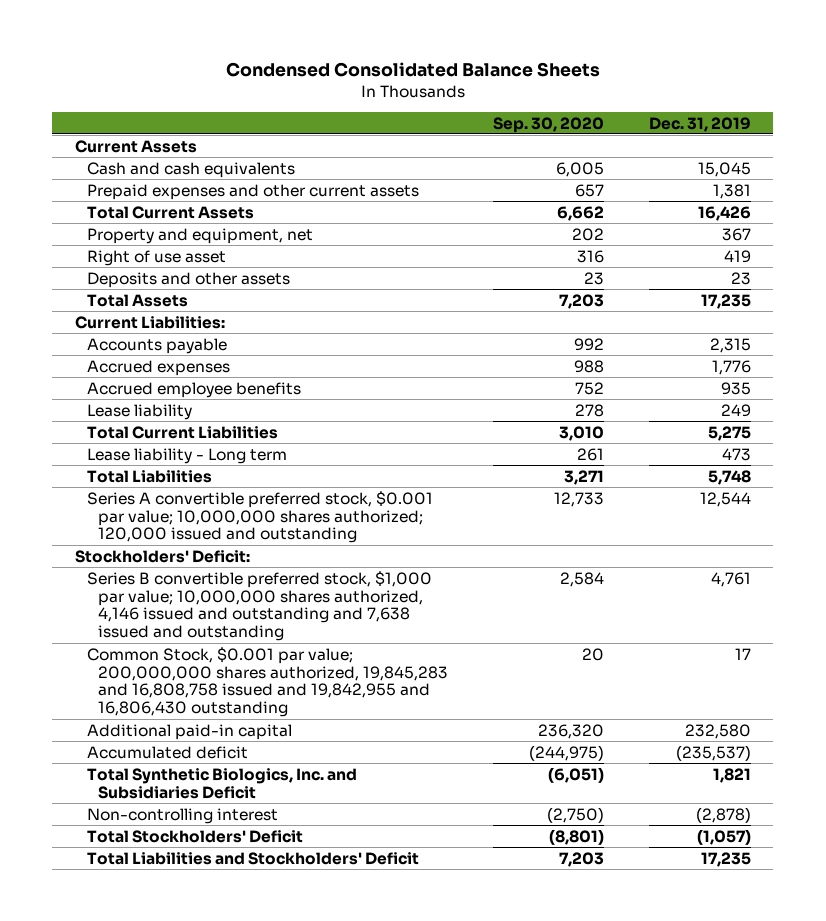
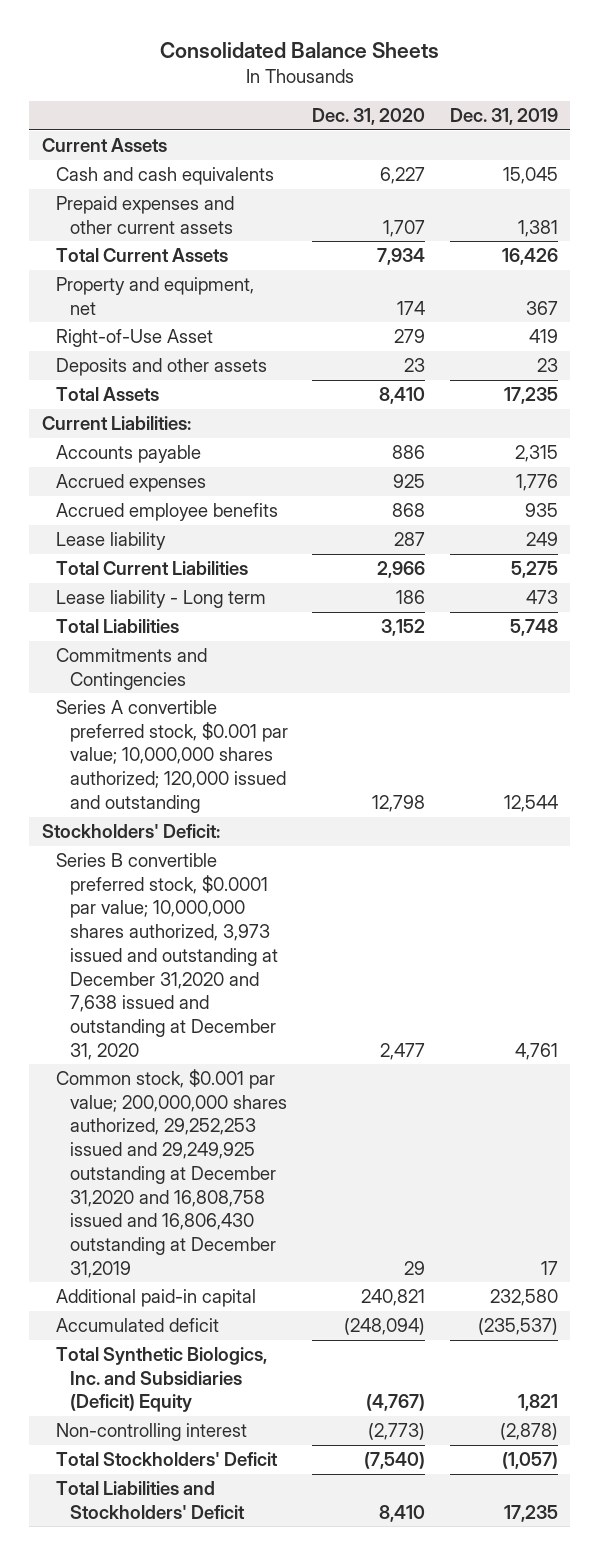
- Condensed Consolidated Balance Sheets
+ Consolidated Balance Sheets
- | Sep. 30, 2020 | Dec. 31, 2019
+ | Dec. 31, 2020 | Dec. 31, 2019
- Right of use asset | 316 | 419
+ Right-of-Use Asset | 279 | 419
+ Commitments and Contingencies
- Series B convertible preferred stock, $1,000 par value; 10,000,000 shares authorized, 4,146 issued and outstanding and 7,638 issued and outstanding | 2,584 | 4,761
- Common Stock, $0.001 par value; 200,000,000 shares authorized, 19,845,283 and 16,808,758 issued and 19,842,955 and 16,806,430 outstanding | 20 | 17
+ Series B convertible preferred stock, $0.0001 par value; 10,000,000 shares authorized, 3,973 issued and outstanding at December 31,2020 and 7,638 issued and outstanding at December 31, 2020 | 2,477 | 4,761
+ Common stock, $0.001 par value; 200,000,000 shares authorized, 29,252,253 issued and 29,249,925 outstanding at December 31,2020 and 16,808,758 issued and 16,806,430 outstanding at December 31,2019 | 29 | 17
- Total Synthetic Biologics, Inc. and Subsidiaries Deficit | (6,051) | 1,821
+ Total Synthetic Biologics, Inc. and Subsidiaries (Deficit) Equity | (4,767) | 1,821

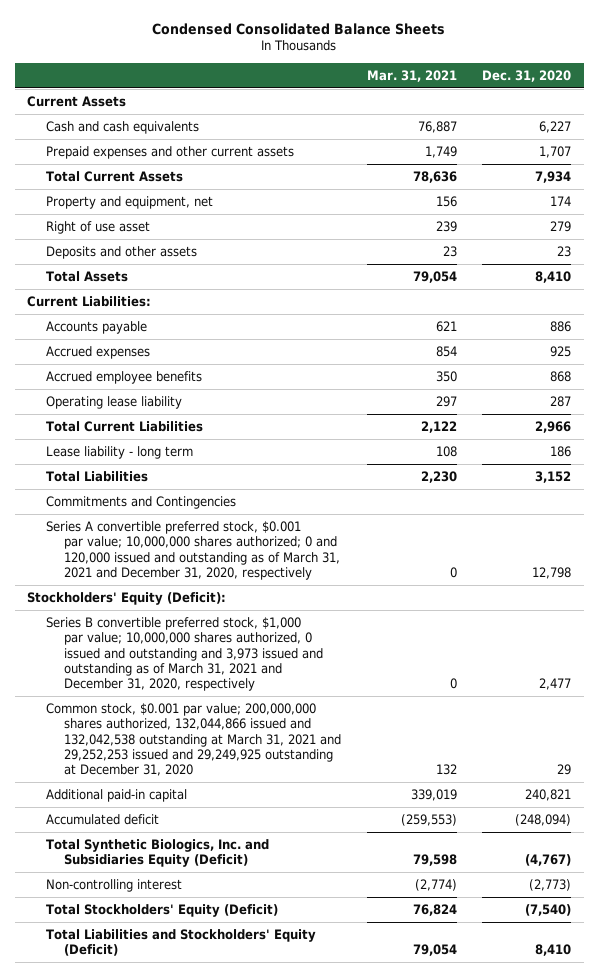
- Consolidated Balance Sheets
+ Condensed Consolidated Balance Sheets
- | Dec. 31, 2020 | Dec. 31, 2019
+ | Mar. 31, 2021 | Dec. 31, 2020
- Right-of-Use Asset | 279 | 419
+ Right of use asset | 239 | 279
- Lease liability | 287 | 249
+ Operating lease liability | 297 | 287
- Lease liability - Long term | 186 | 473
+ Lease liability - long term | 108 | 186
- Series A convertible preferred stock, $0.001 par value; 10,000,000 shares authorized; 120,000 issued and outstanding | 12,798 | 12,544
- Stockholders' Deficit:
- Series B convertible preferred stock, $0.0001 par value; 10,000,000 shares authorized, 3,973 issued and outstanding at December 31,2020 and 7,638 issued and outstanding at December 31, 2020 | 2,477 | 4,761
- Common stock, $0.001 par value; 200,000,000 shares authorized, 29,252,253 issued and 29,249,925 outstanding at December 31,2020 and 16,808,758 issued and 16,806,430 outstanding at December 31,2019 | 29 | 17
+ Series A convertible preferred stock, $0.001 par value; 10,000,000 shares authorized; 0 and 120,000 issued and outstanding as of March 31, 2021 and December 31, 2020, respectively | 0 | 12,798
+ Stockholders' Equity (Deficit):
+ Series B convertible preferred stock, $1,000 par value; 10,000,000 shares authorized, 0 issued and outstanding and 3,973 issued and outstanding as of March 31, 2021 and December 31, 2020, respectively | 0 | 2,477
+ Common stock, $0.001 par value; 200,000,000 shares authorized, 132,044,866 issued and 132,042,538 outstanding at March 31, 2021 and 29,252,253 issued and 29,249,925 outstanding at December 31, 2020 | 132 | 29
- Total Synthetic Biologics, Inc. and Subsidiaries (Deficit) Equity | (4,767) | 1,821
+ Total Synthetic Biologics, Inc. and Subsidiaries Equity (Deficit) | 79,598 | (4,767)
- Total Stockholders' Deficit | (7,540) | (1,057)
- Total Liabilities and Stockholders' Deficit | 8,410 | 17,235
+ Total Stockholders' Equity (Deficit) | 76,824 | (7,540)
+ Total Liabilities and Stockholders' Equity (Deficit) | 79,054 | 8,410

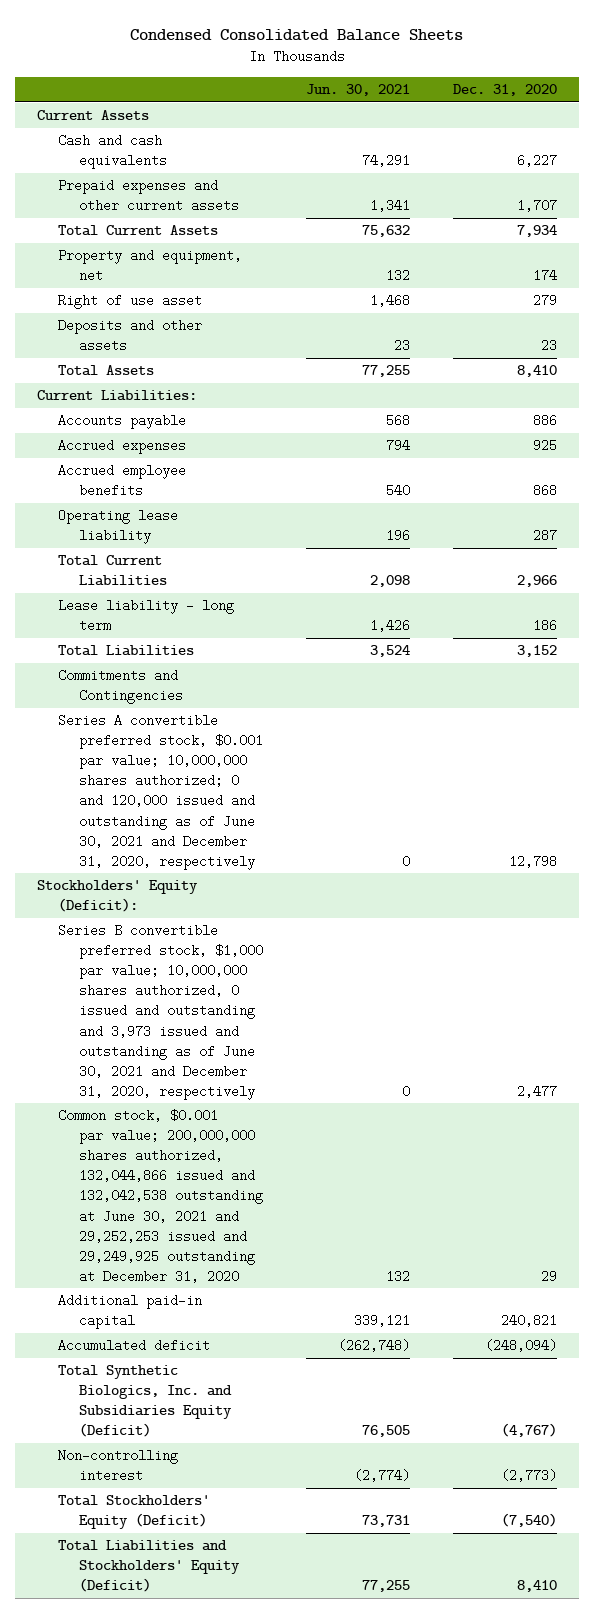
- | Mar. 31, 2021 | Dec. 31, 2020
+ | Jun. 30, 2021 | Dec. 31, 2020
- Series A convertible preferred stock, $0.001 par value; 10,000,000 shares authorized; 0 and 120,000 issued and outstanding as of March 31, 2021 and December 31, 2020, respectively | 0 | 12,798
+ Series A convertible preferred stock, $0.001 par value; 10,000,000 shares authorized; 0 and 120,000 issued and outstanding as of June 30, 2021 and December 31, 2020, respectively | 0 | 12,798
- Series B convertible preferred stock, $1,000 par value; 10,000,000 shares authorized, 0 issued and outstanding and 3,973 issued and outstanding as of March 31, 2021 and December 31, 2020, respectively | 0 | 2,477
- Common stock, $0.001 par value; 200,000,000 shares authorized, 132,044,866 issued and 132,042,538 outstanding at March 31, 2021 and 29,252,253 issued and 29,249,925 outstanding at December 31, 2020 | 132 | 29
+ Series B convertible preferred stock, $1,000 par value; 10,000,000 shares authorized, 0 issued and outstanding and 3,973 issued and outstanding as of June 30, 2021 and December 31, 2020, respectively | 0 | 2,477
+ Common stock, $0.001 par value; 200,000,000 shares authorized, 132,044,866 issued and 132,042,538 outstanding at June 30, 2021 and 29,252,253 issued and 29,249,925 outstanding at December 31, 2020 | 132 | 29

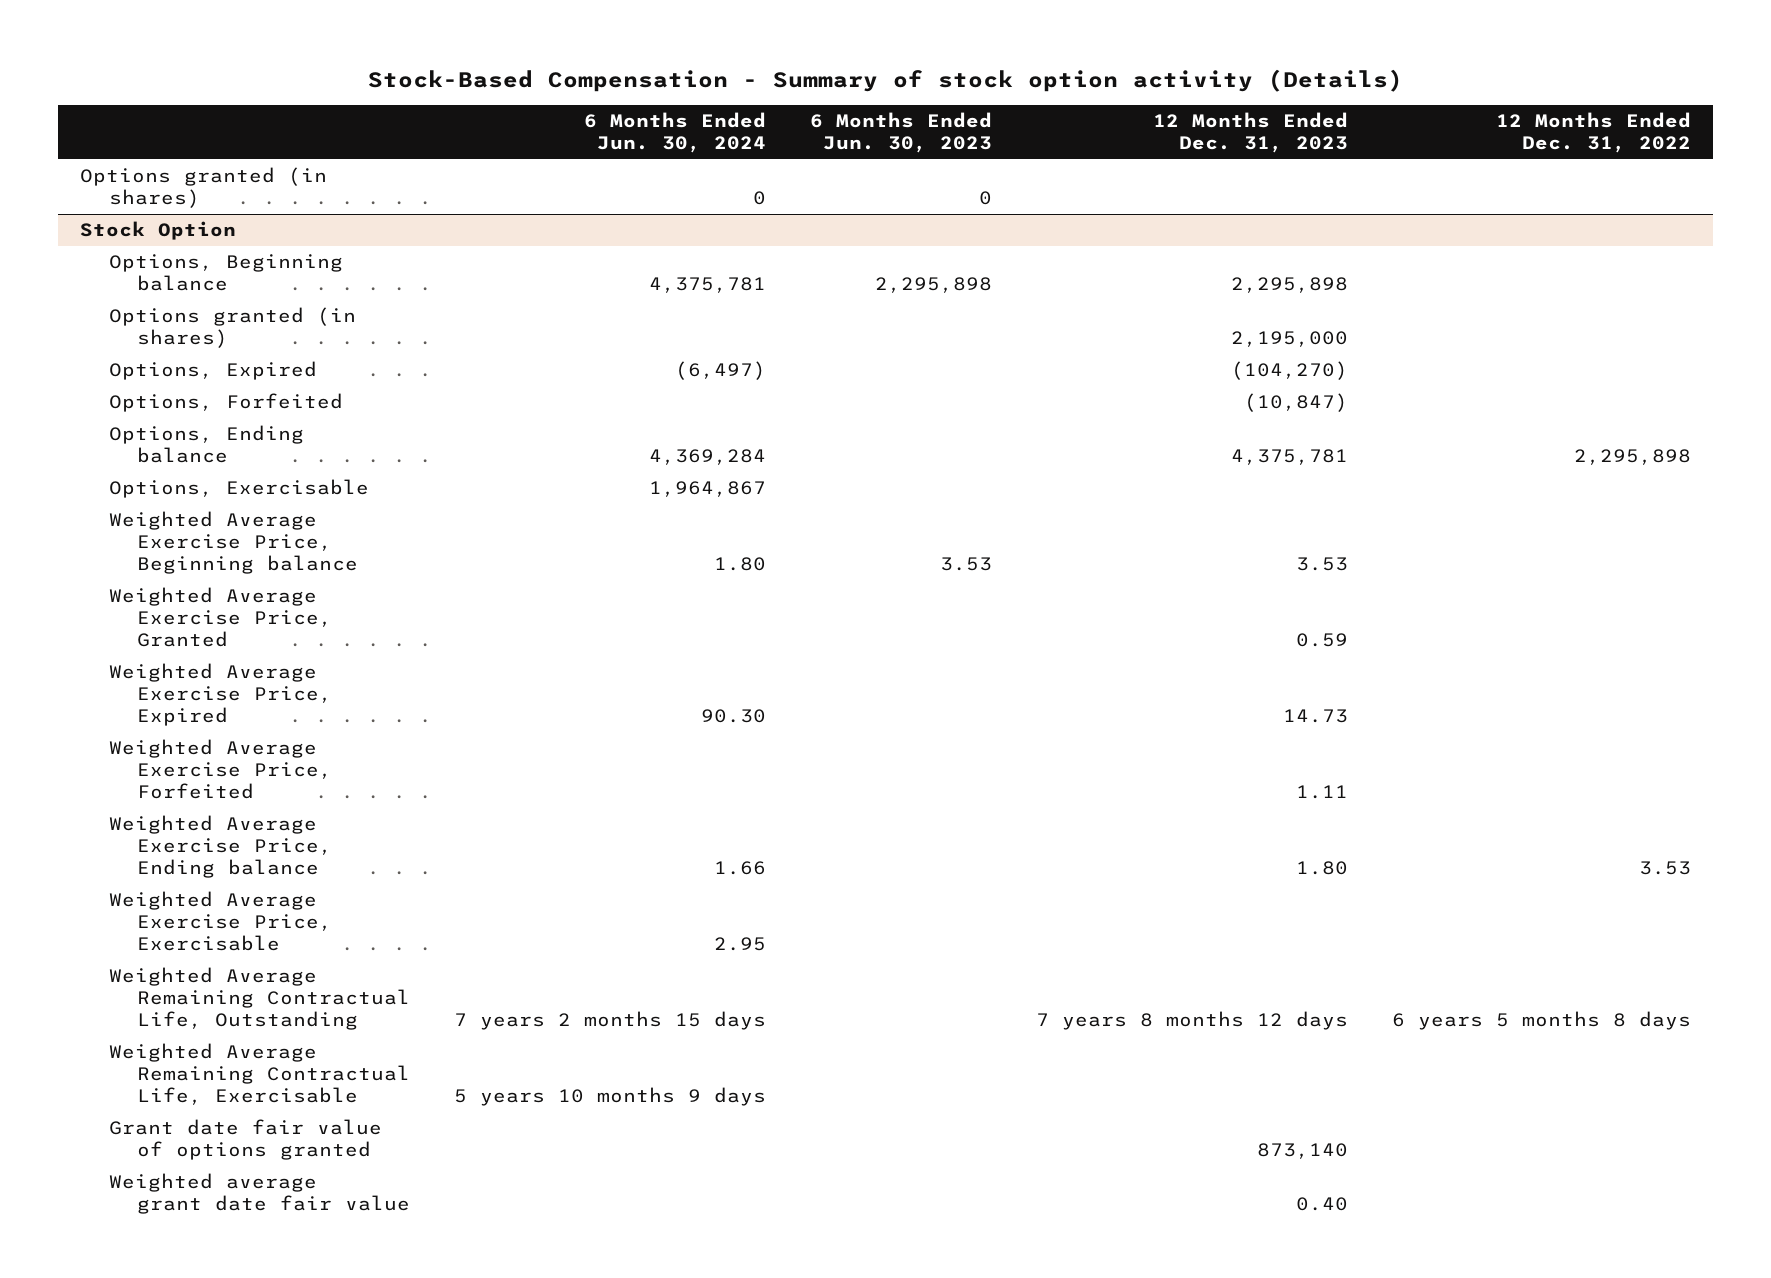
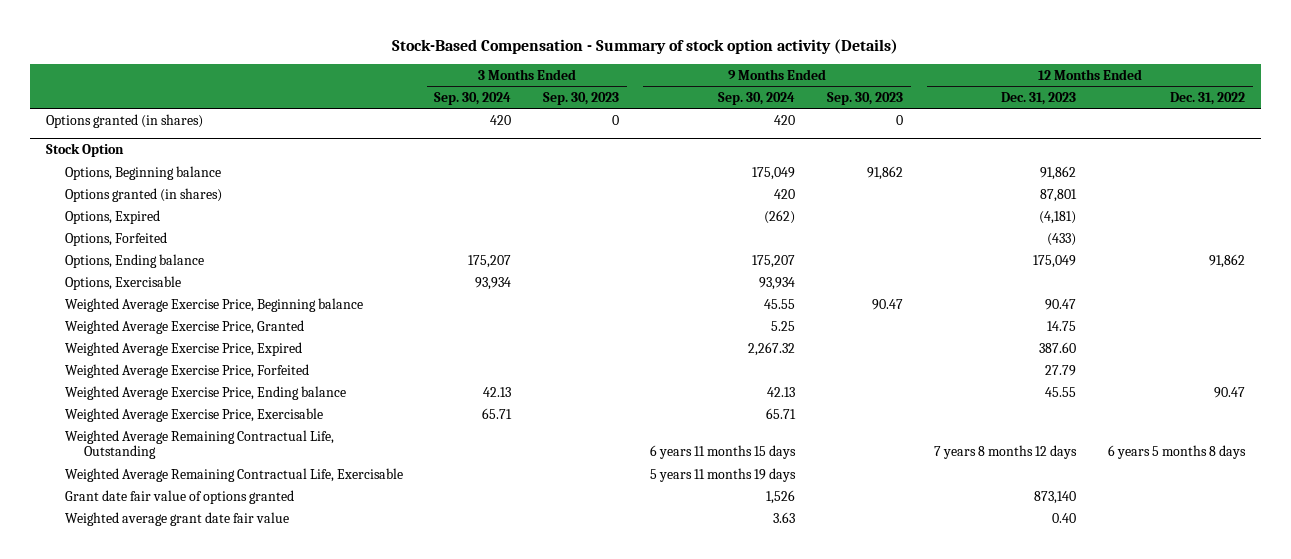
- | 6 Months Ended Jun. 30, 2024 | 6 Months Ended Jun. 30, 2023 | 12 Months Ended Dec. 31, 2023 | 12 Months Ended Dec. 31, 2022
+ | 3 Months Ended Sep. 30, 2024 | 3 Months Ended Sep. 30, 2023 | 9 Months Ended Sep. 30, 2024 | 9 Months Ended Sep. 30, 2023 | 12 Months Ended Dec. 31, 2023 | 12 Months Ended Dec. 31, 2022
@ Stock Option
- Options, Beginning balance | 4,375,781 | 2,295,898 | 2,295,898 |
- Options granted (in shares) | | | 2,195,000 |
- Options, Expired | (6,497) | | (104,270) |
- Options, Forfeited | | | (10,847) |
- Options, Ending balance | 4,369,284 | | 4,375,781 | 2,295,898
+ Options, Beginning balance | | | 175,049 | 91,862 | 91,862 |
+ Options granted (in shares) | | | 420 | | 87,801 |
+ Options, Expired | | | (262) | | (4,181) |
+ Options, Forfeited | | | | | (433) |
+ Options, Ending balance | 175,207 | | 175,207 | | 175,049 | 91,862
- Weighted Average Exercise Price, Beginning balance | 1.80 | 3.53 | 3.53 |
- Weighted Average Exercise Price, Granted | | | 0.59 |
- Weighted Average Exercise Price, Expired | 90.30 | | 14.73 |
- Weighted Average Exercise Price, Forfeited | | | 1.11 |
- Weighted Average Exercise Price, Ending balance | 1.66 | | 1.80 | 3.53
+ Weighted Average Exercise Price, Beginning balance | | | 45.55 | 90.47 | 90.47 |
+ Weighted Average Exercise Price, Granted | | | 5.25 | | 14.75 |
+ Weighted Average Exercise Price, Expired | | | 2,267.32 | | 387.60 |
+ Weighted Average Exercise Price, Forfeited | | | | | 27.79 |
+ Weighted Average Exercise Price, Ending balance | 42.13 | | 42.13 | | 45.55 | 90.47

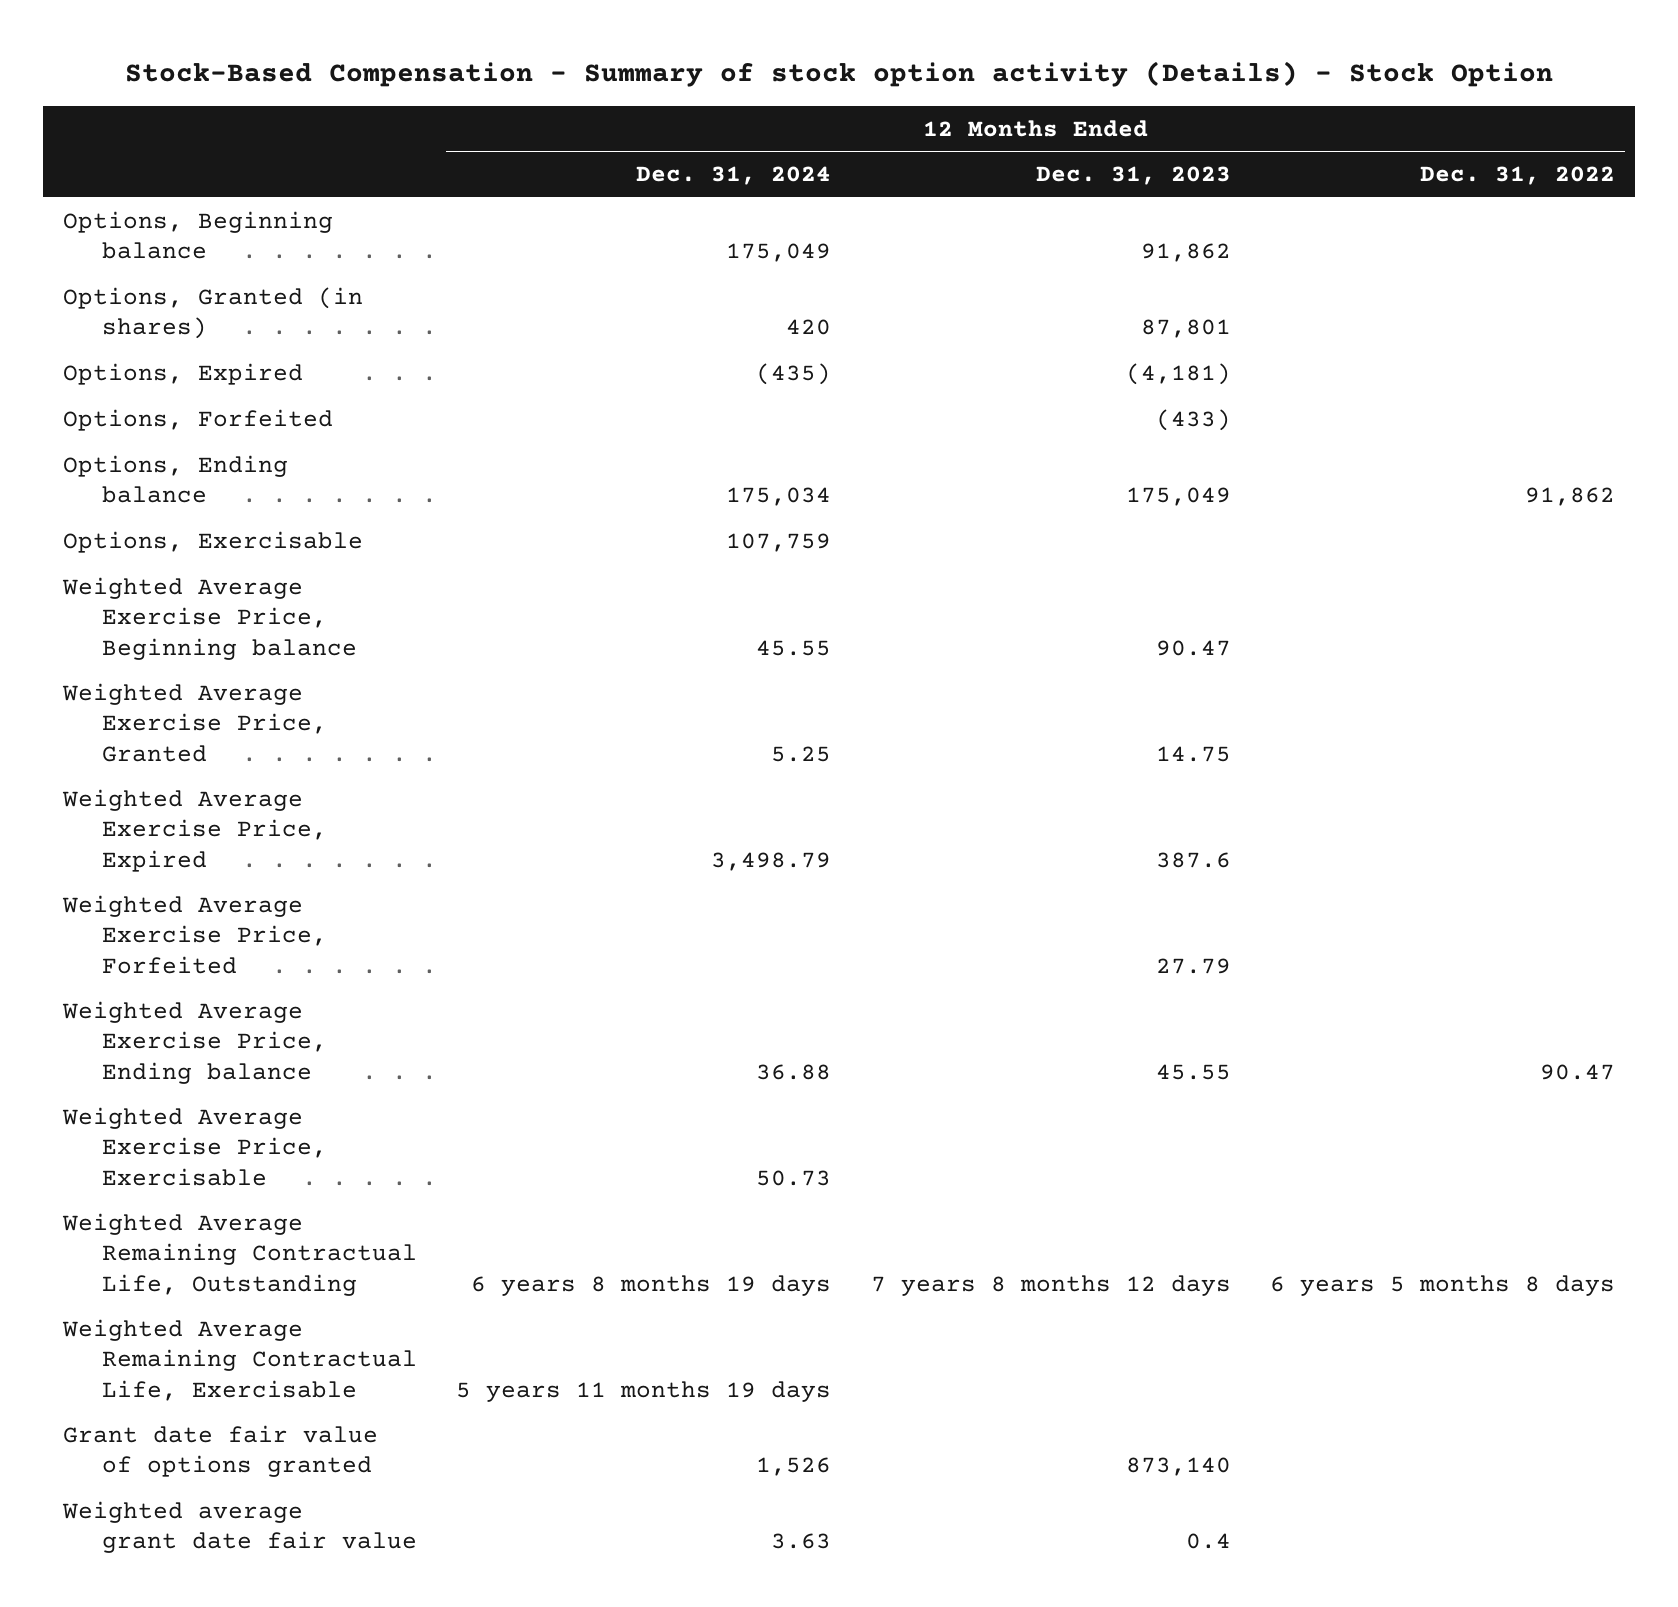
- Stock-Based Compensation - Summary of stock option activity (Details)
+ Stock-Based Compensation - Summary of stock option activity (Details) - Stock Option
- | 3 Months Ended Sep. 30, 2024 | 3 Months Ended Sep. 30, 2023 | 9 Months Ended Sep. 30, 2024 | 9 Months Ended Sep. 30, 2023 | 12 Months Ended Dec. 31, 2023 | 12 Months Ended Dec. 31, 2022
+ | 12 Months Ended Dec. 31, 2024 | 12 Months Ended Dec. 31, 2023 | 12 Months Ended Dec. 31, 2022
- Options granted (in shares) | 420 | 0 | 420 | 0 | |
- Stock Option
- Options granted (in shares) | | | 420 | | 87,801 |
+ Options, Granted (in shares) | 420 | 87,801 |
- Weighted Average Exercise Price, Expired | | | 2,267.32 | | 387.60 |
+ Weighted Average Exercise Price, Expired | 3,498.79 | 387.6 |
- Weighted average grant date fair value | | | 3.63 | | 0.40 |
+ Weighted average grant date fair value | 3.63 | 0.4 |

